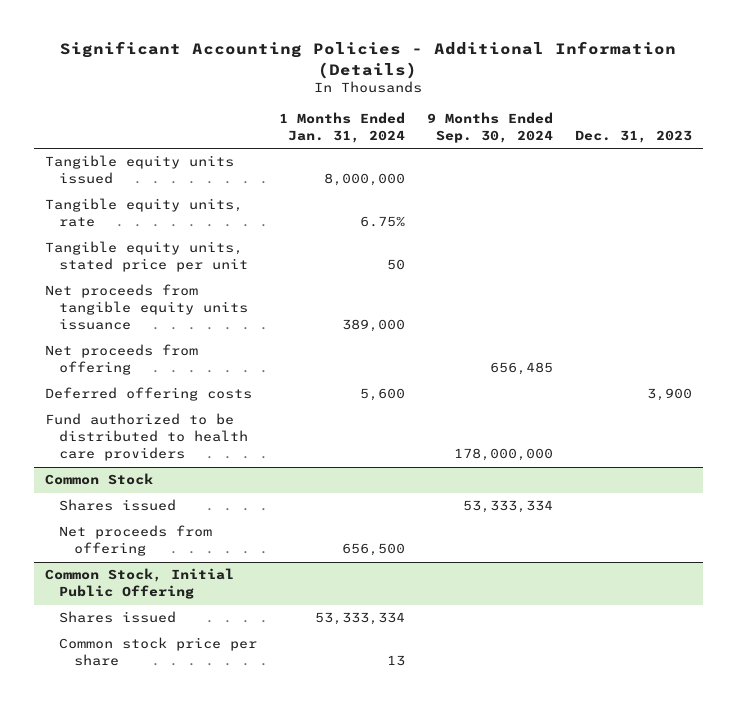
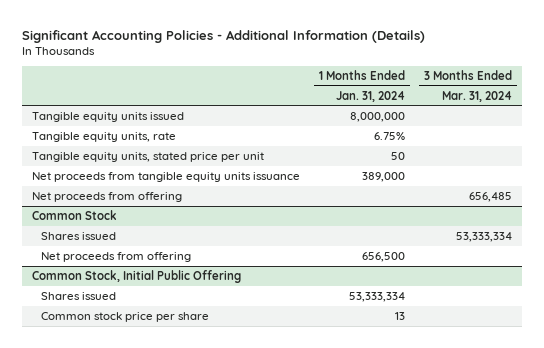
- | 1 Months Ended Jan. 31, 2024 | 9 Months Ended Sep. 30, 2024 | Dec. 31, 2023
+ | 1 Months Ended Jan. 31, 2024 | 3 Months Ended Mar. 31, 2024
- Deferred offering costs | 5,600 | | 3,900
- Fund authorized to be distributed to health care providers | | 178,000,000 |

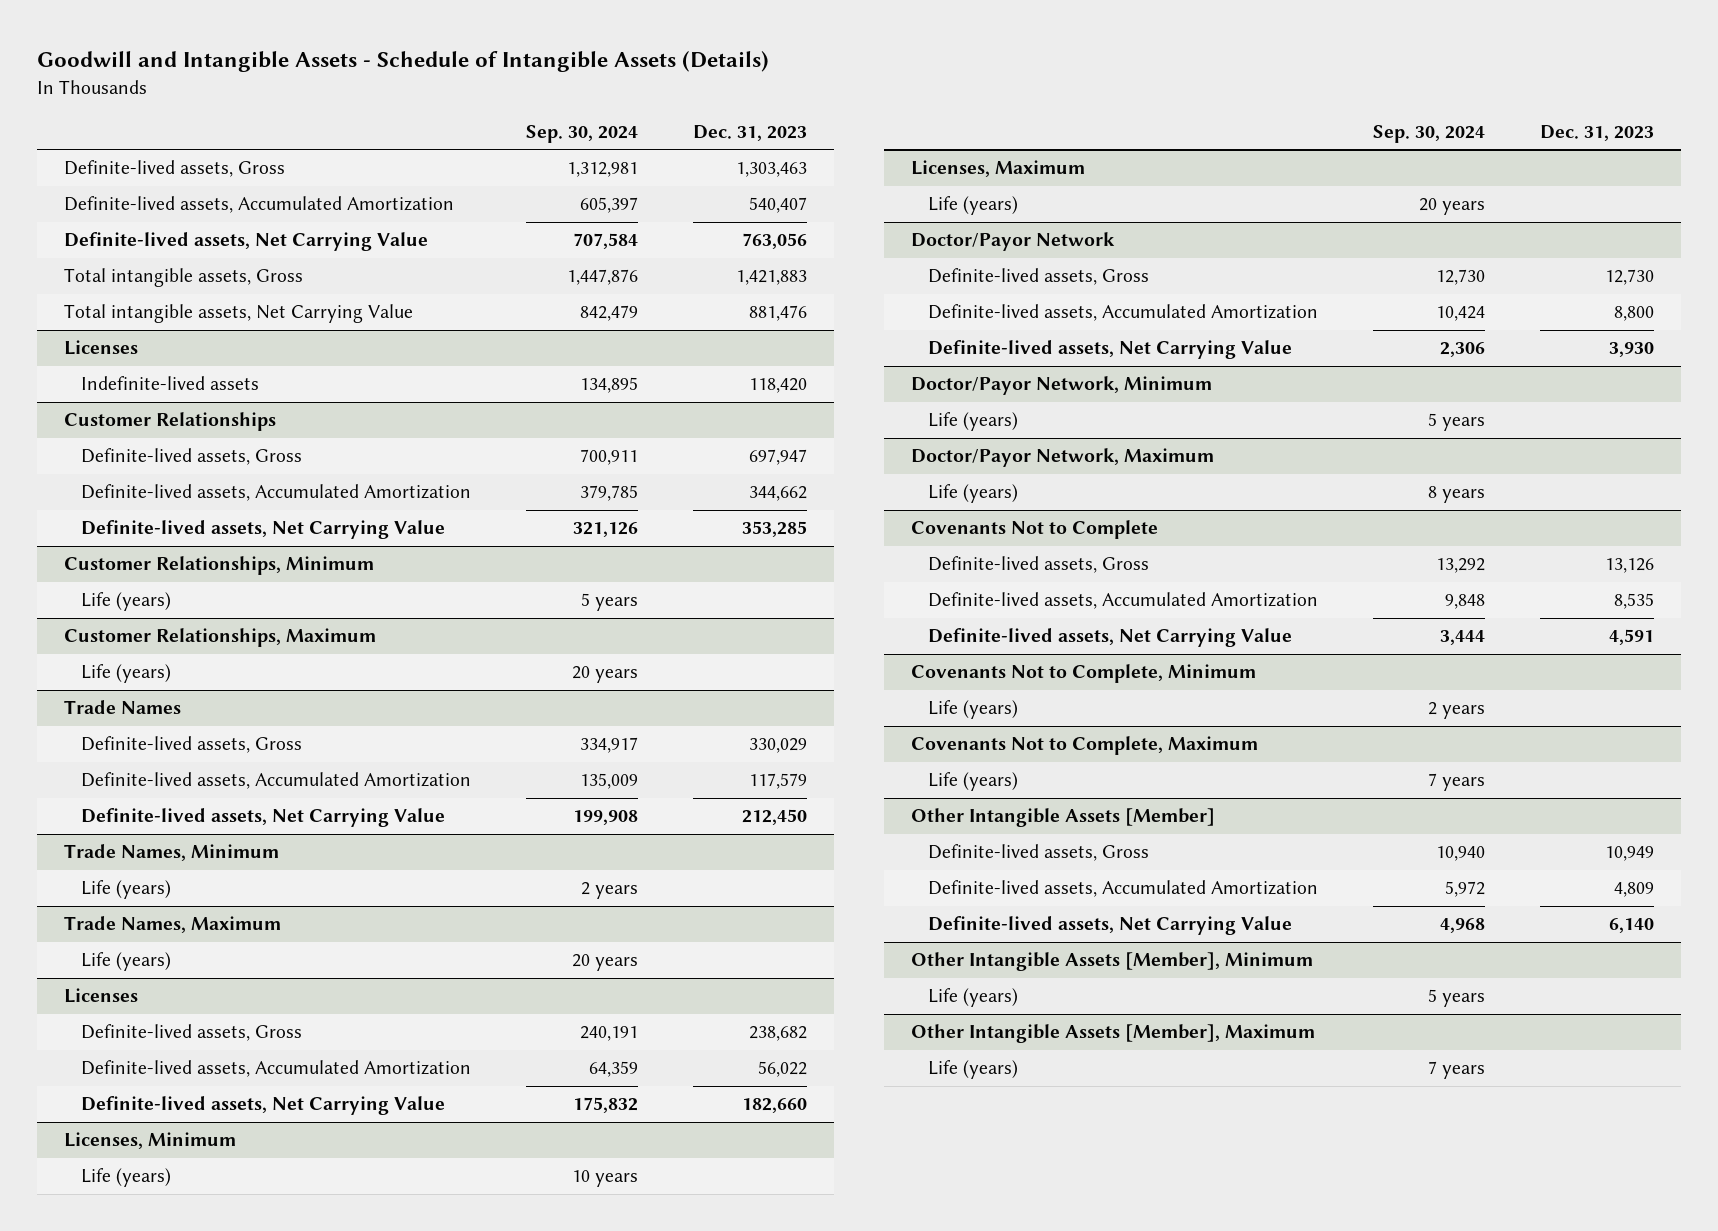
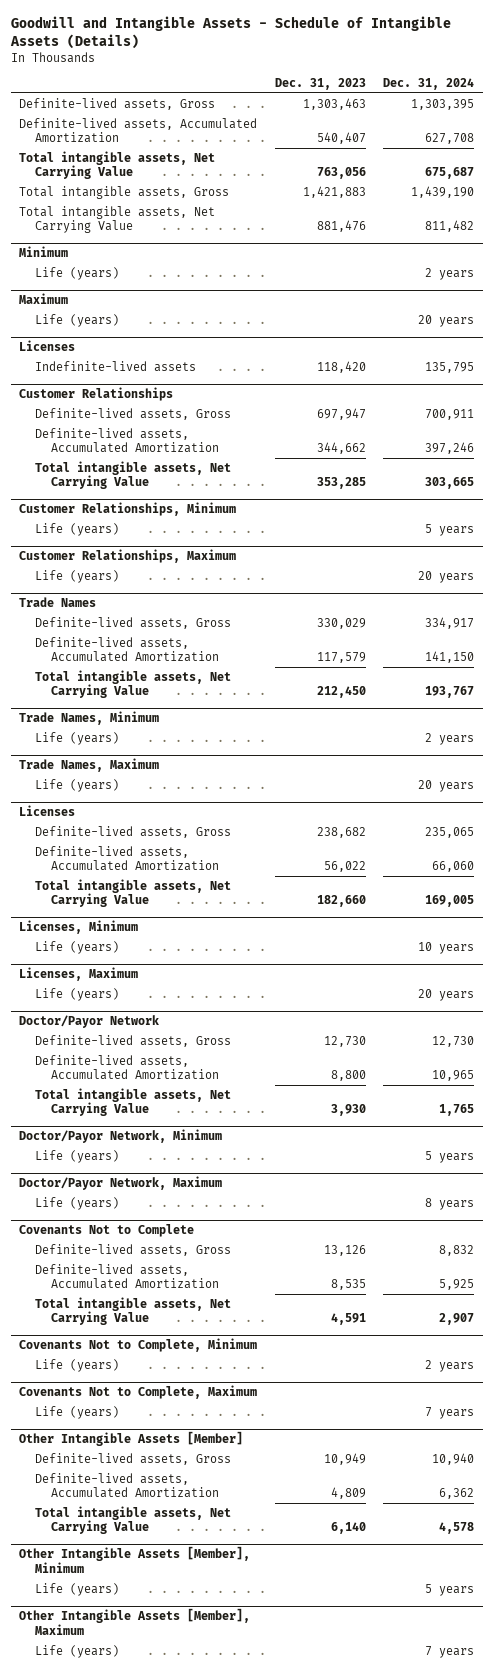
- | Sep. 30, 2024 | Dec. 31, 2023
+ | Dec. 31, 2023 | Dec. 31, 2024
- Definite-lived assets, Net Carrying Value | 707,584 | 763,056
+ Total intangible assets, Net Carrying Value | 763,056 | 675,687
+ Minimum
+ Life (years) | | 2 years
+ Maximum
+ Life (years) | | 20 years
@ Customer Relationships
- Definite-lived assets, Net Carrying Value | 321,126 | 353,285
+ Total intangible assets, Net Carrying Value | 353,285 | 303,665
@ Trade Names
- Definite-lived assets, Net Carrying Value | 199,908 | 212,450
+ Total intangible assets, Net Carrying Value | 212,450 | 193,767
@ Licenses
- Definite-lived assets, Net Carrying Value | 175,832 | 182,660
+ Total intangible assets, Net Carrying Value | 182,660 | 169,005
@ Doctor/Payor Network
- Definite-lived assets, Net Carrying Value | 2,306 | 3,930
+ Total intangible assets, Net Carrying Value | 3,930 | 1,765
@ Covenants Not to Complete
- Definite-lived assets, Net Carrying Value | 3,444 | 4,591
+ Total intangible assets, Net Carrying Value | 4,591 | 2,907
@ Other Intangible Assets [Member]
- Definite-lived assets, Net Carrying Value | 4,968 | 6,140
+ Total intangible assets, Net Carrying Value | 6,140 | 4,578

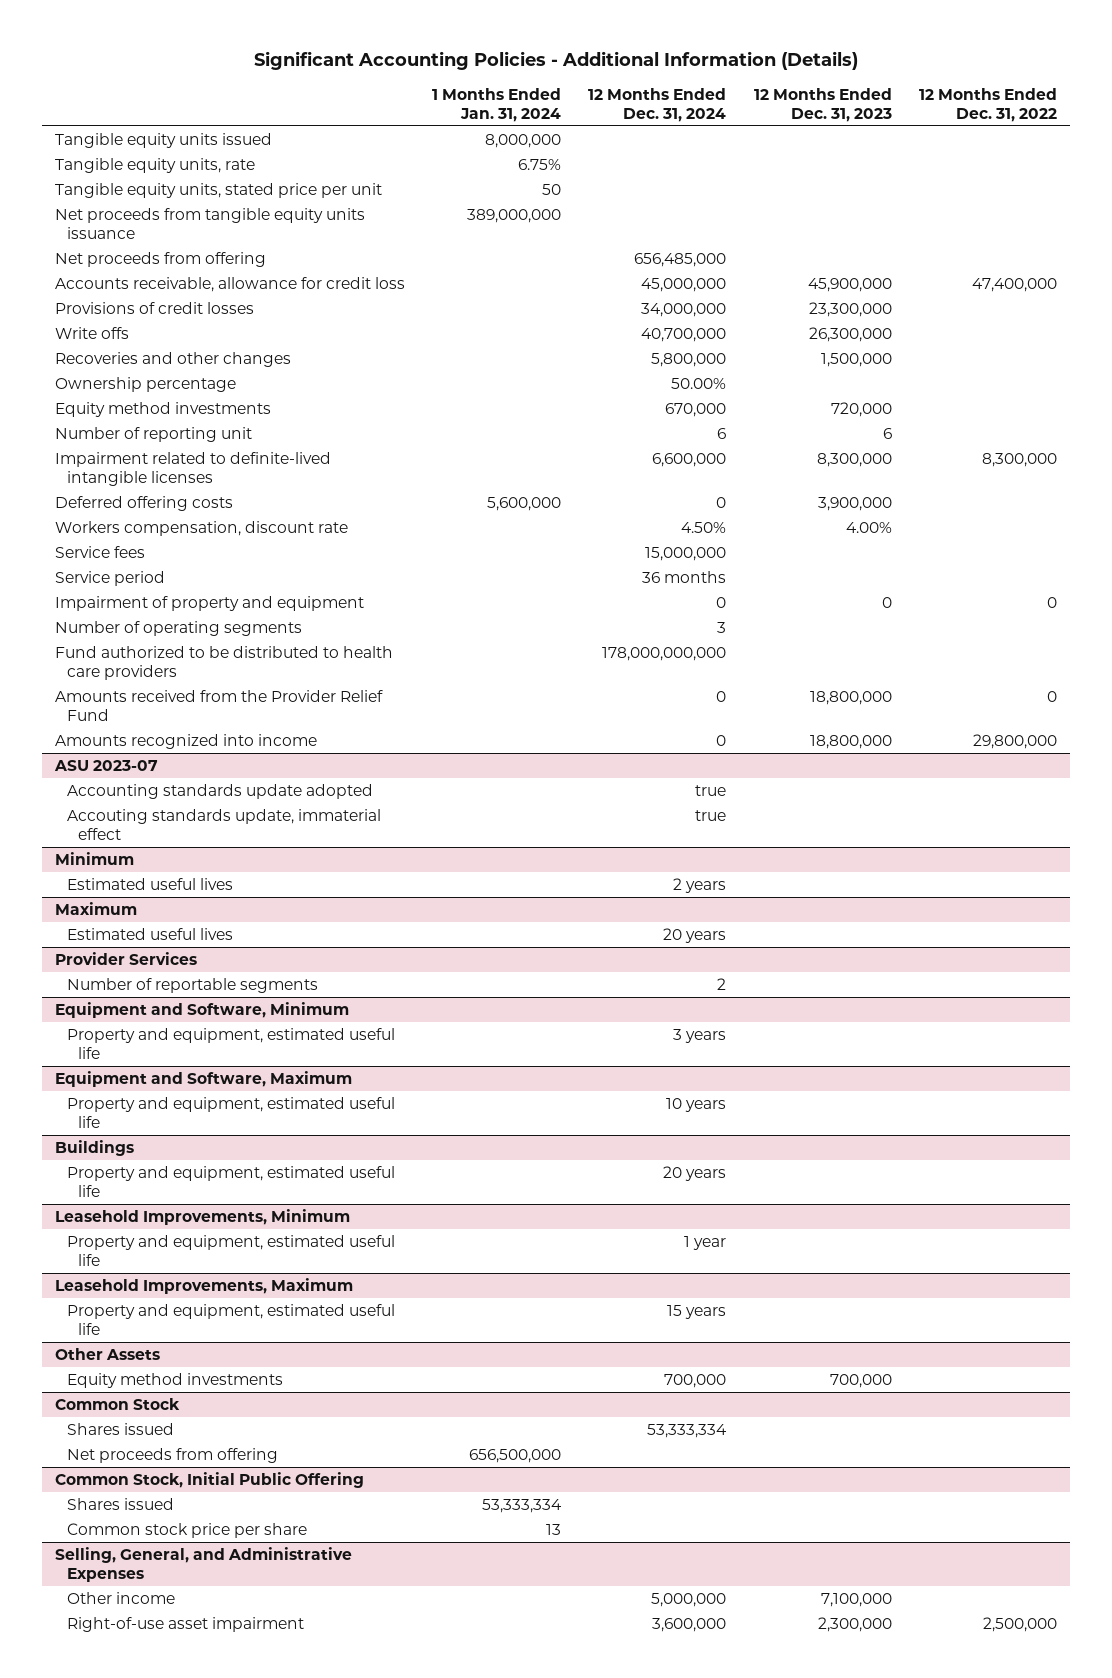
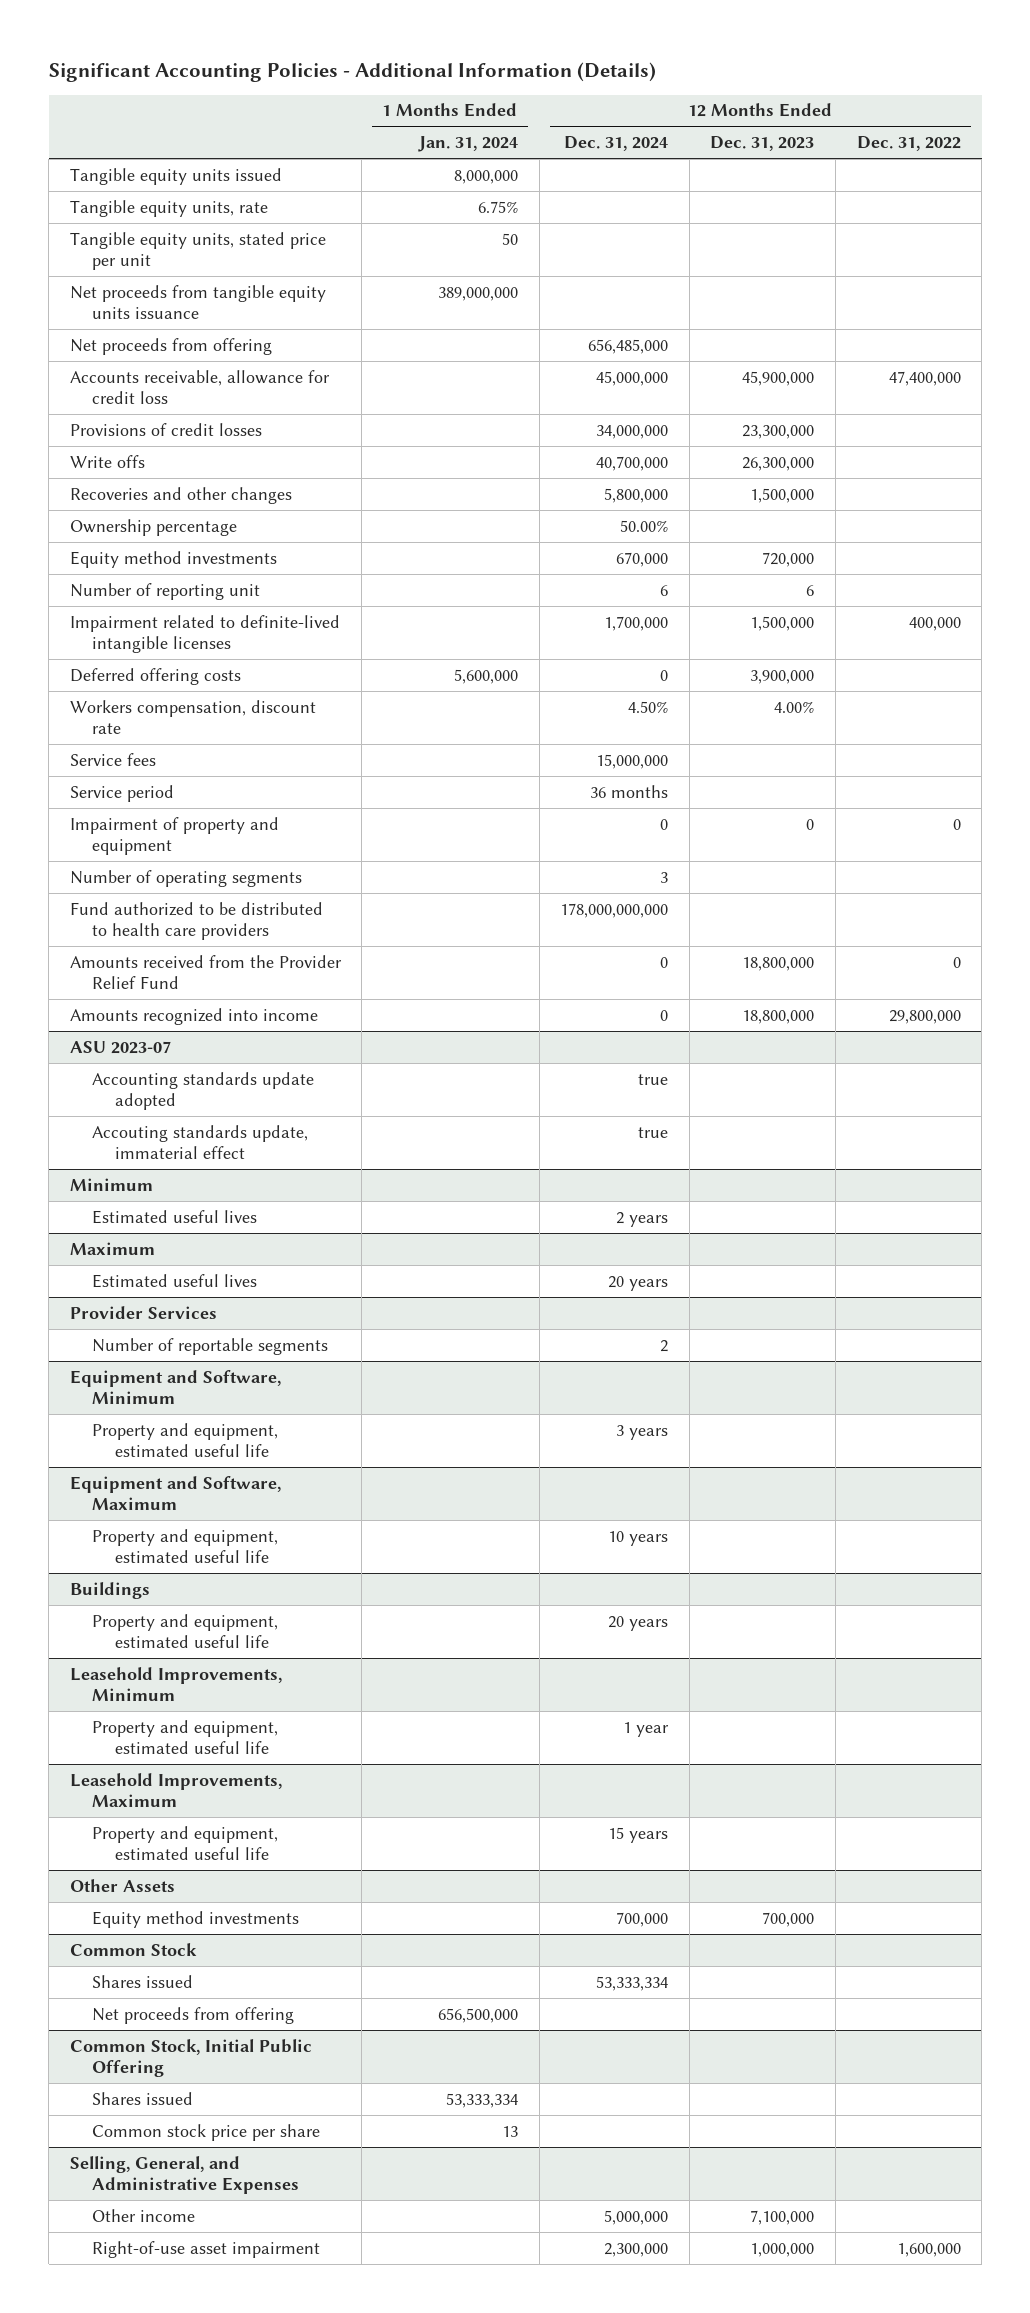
- Impairment related to definite-lived intangible licenses | | 6,600,000 | 8,300,000 | 8,300,000
+ Impairment related to definite-lived intangible licenses | | 1,700,000 | 1,500,000 | 400,000
@ Selling, General, and Administrative Expenses
- Right-of-use asset impairment | | 3,600,000 | 2,300,000 | 2,500,000
+ Right-of-use asset impairment | | 2,300,000 | 1,000,000 | 1,600,000

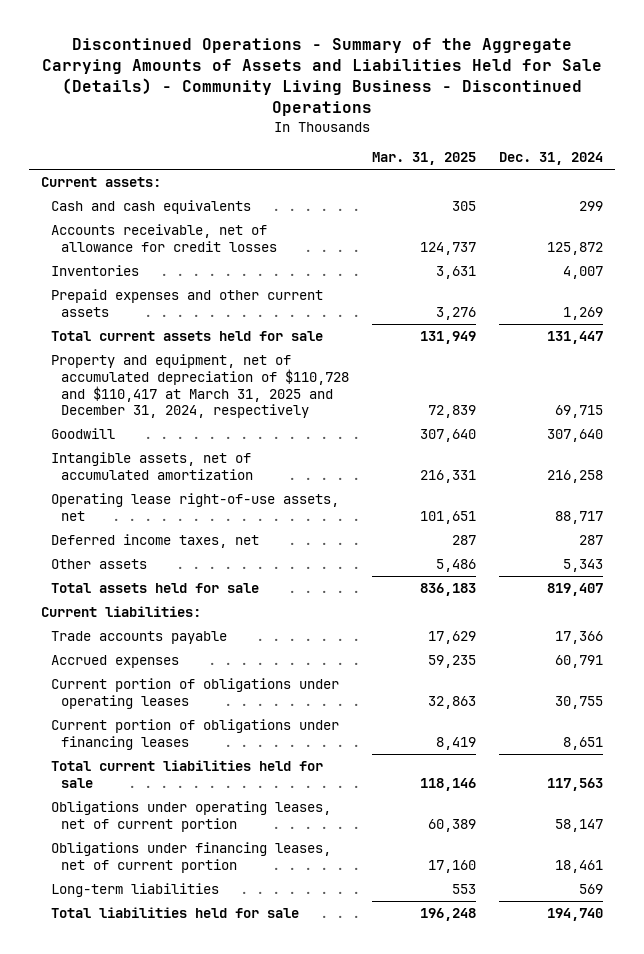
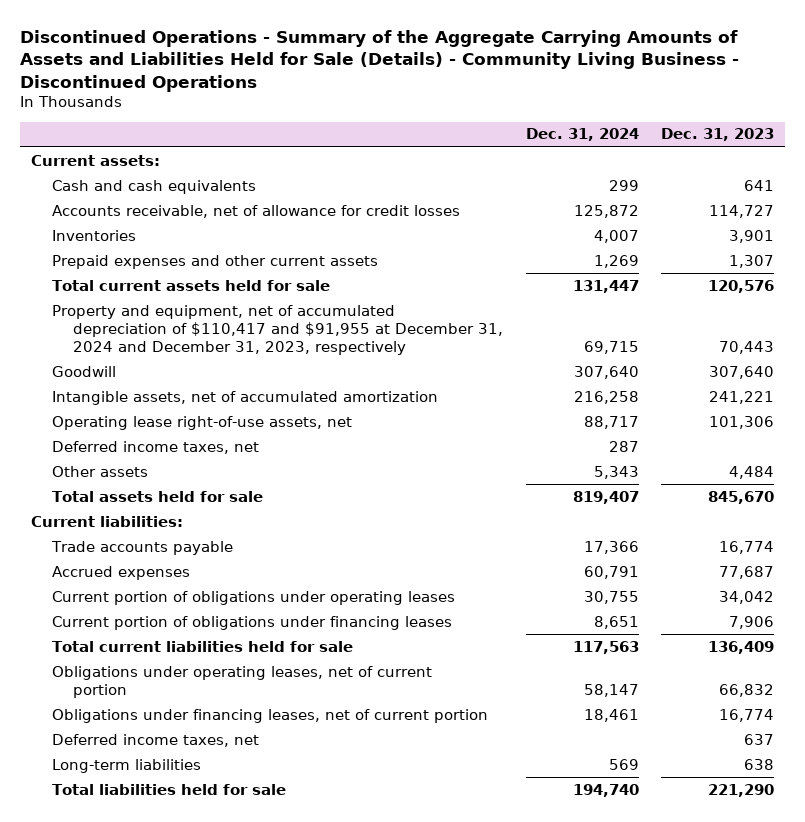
- | Mar. 31, 2025 | Dec. 31, 2024
+ | Dec. 31, 2024 | Dec. 31, 2023
- Property and equipment, net of accumulated depreciation of $110,728 and $110,417 at March 31, 2025 and December 31, 2024, respectively | 72,839 | 69,715
+ Property and equipment, net of accumulated depreciation of $110,417 and $91,955 at December 31, 2024 and December 31, 2023, respectively | 69,715 | 70,443
+ Deferred income taxes, net | | 637

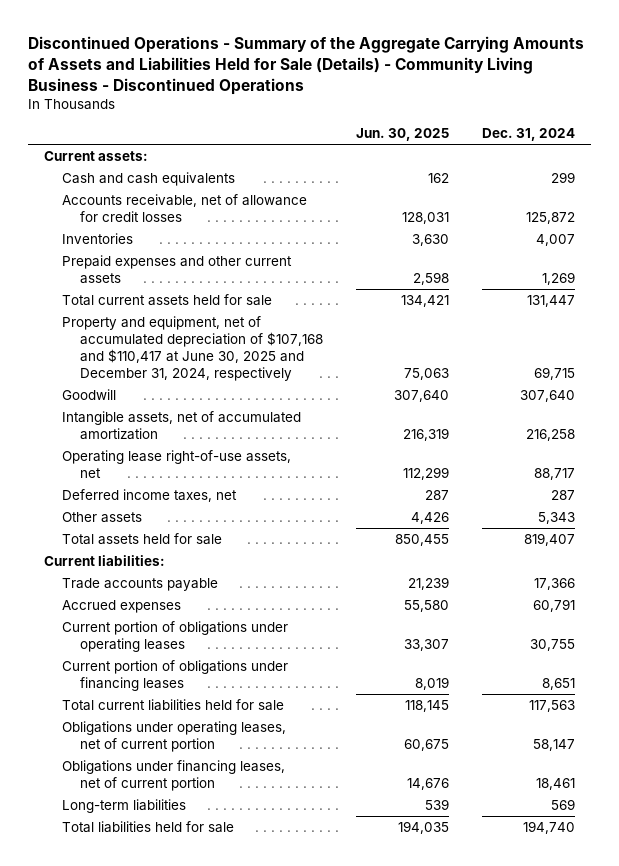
- | Dec. 31, 2024 | Dec. 31, 2023
+ | Jun. 30, 2025 | Dec. 31, 2024
- Property and equipment, net of accumulated depreciation of $110,417 and $91,955 at December 31, 2024 and December 31, 2023, respectively | 69,715 | 70,443
+ Property and equipment, net of accumulated depreciation of $107,168 and $110,417 at June 30, 2025 and December 31, 2024, respectively | 75,063 | 69,715
- Deferred income taxes, net | | 637

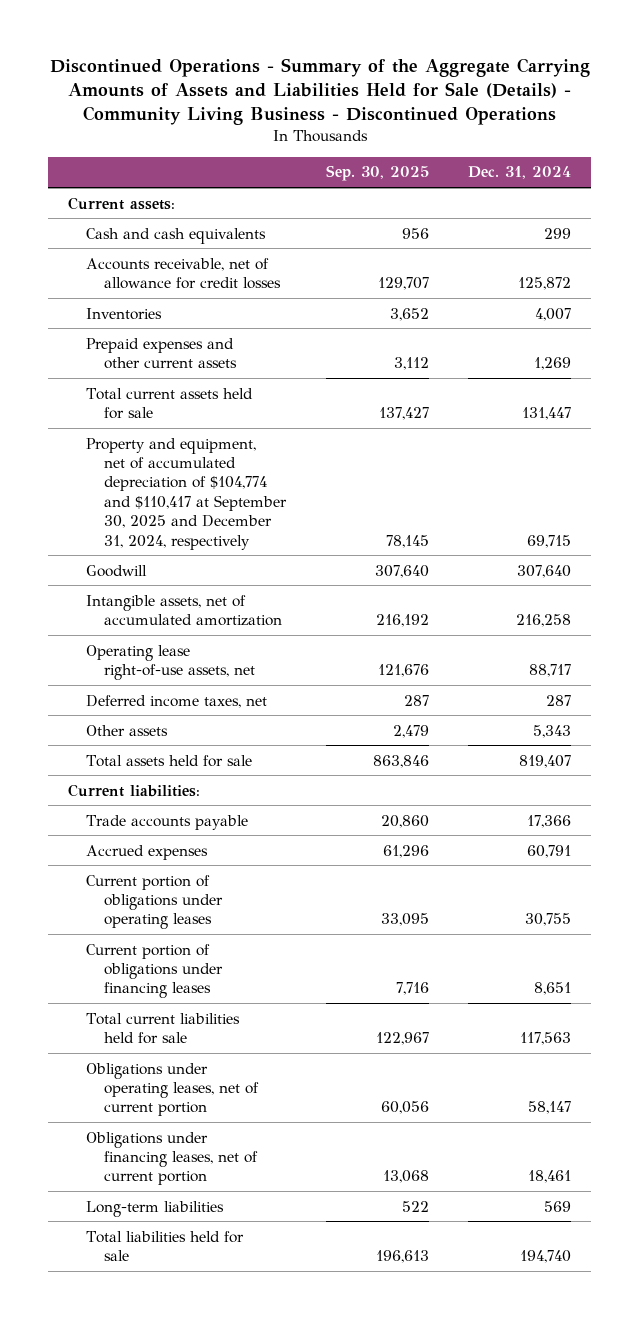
- | Jun. 30, 2025 | Dec. 31, 2024
+ | Sep. 30, 2025 | Dec. 31, 2024
- Property and equipment, net of accumulated depreciation of $107,168 and $110,417 at June 30, 2025 and December 31, 2024, respectively | 75,063 | 69,715
+ Property and equipment, net of accumulated depreciation of $104,774 and $110,417 at September 30, 2025 and December 31, 2024, respectively | 78,145 | 69,715

